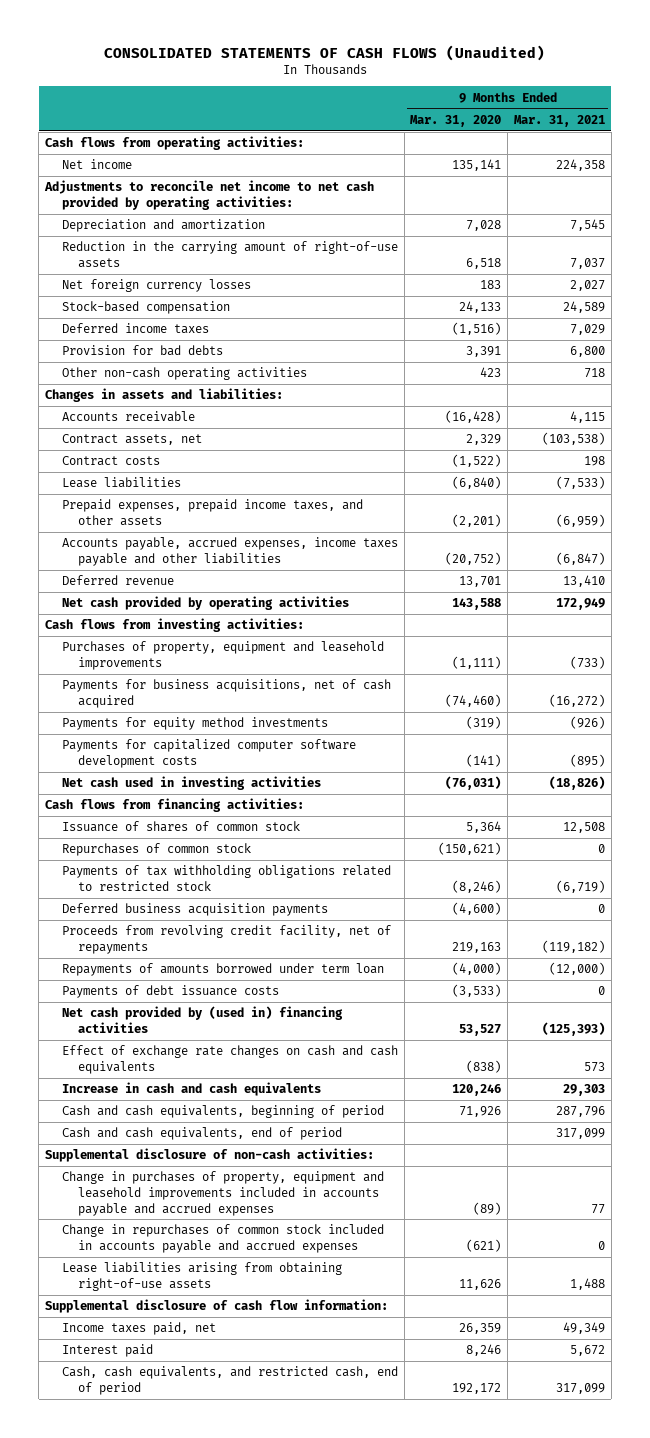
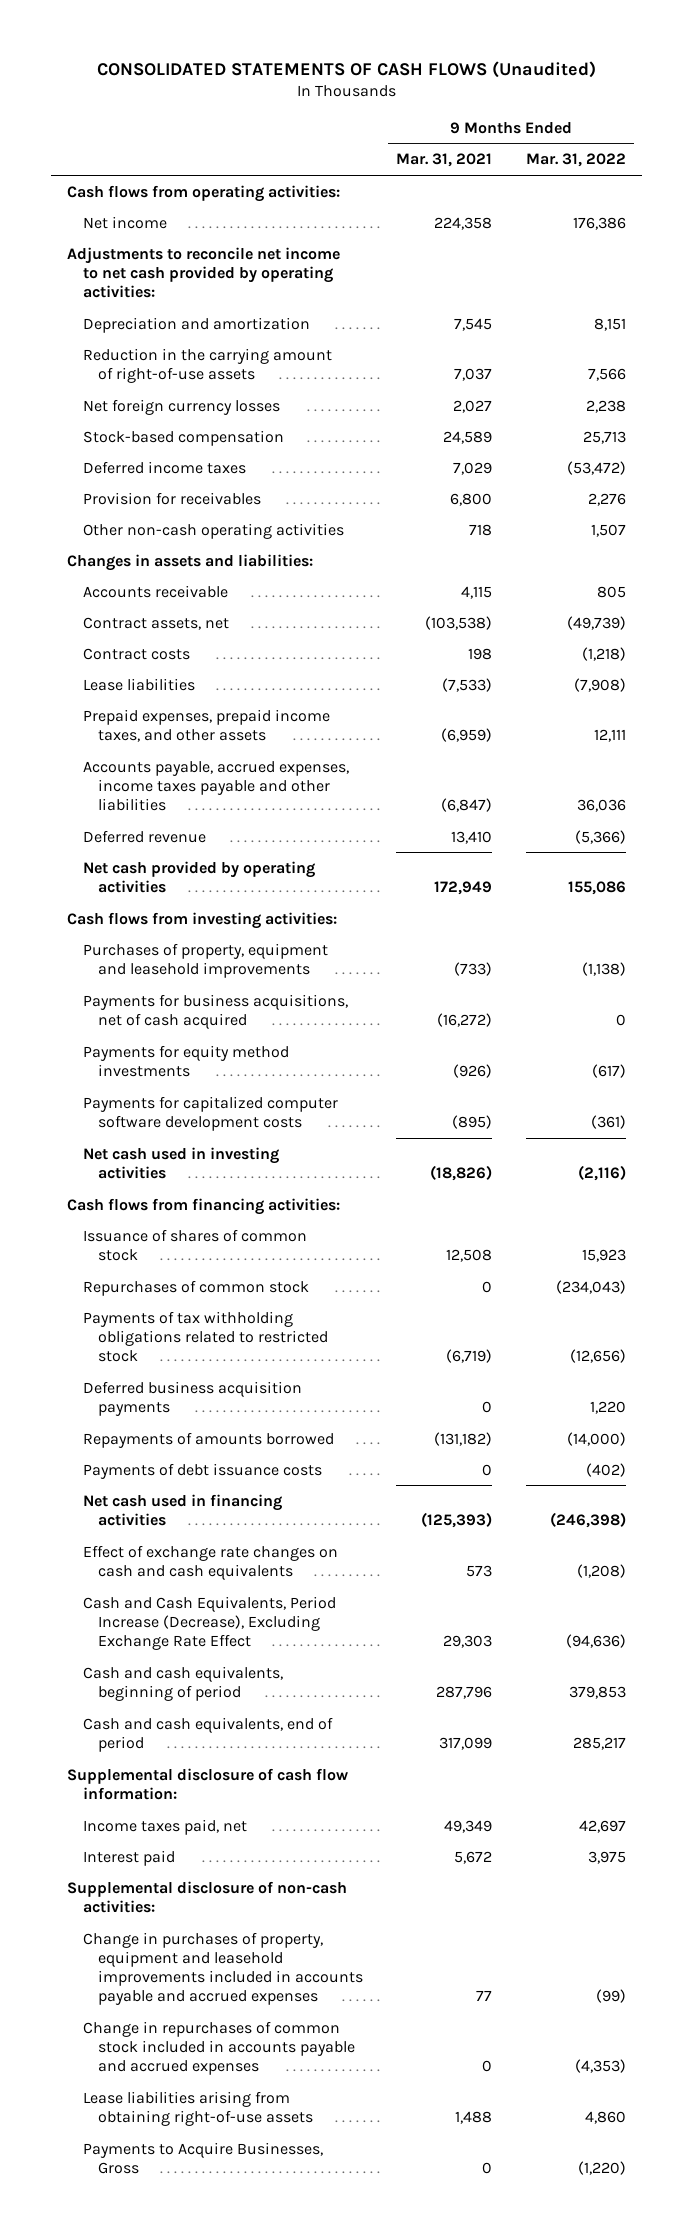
- | 9 Months Ended Mar. 31, 2020 | 9 Months Ended Mar. 31, 2021
+ | 9 Months Ended Mar. 31, 2021 | 9 Months Ended Mar. 31, 2022
- Provision for bad debts | 3,391 | 6,800
+ Provision for receivables | 6,800 | 2,276
- Proceeds from revolving credit facility, net of repayments | 219,163 | (119,182)
- Repayments of amounts borrowed under term loan | (4,000) | (12,000)
+ Repayments of amounts borrowed | (131,182) | (14,000)
- Net cash provided by (used in) financing activities | 53,527 | (125,393)
+ Net cash used in financing activities | (125,393) | (246,398)
- Increase in cash and cash equivalents | 120,246 | 29,303
+ Cash and Cash Equivalents, Period Increase (Decrease), Excluding Exchange Rate Effect | 29,303 | (94,636)
moved up: Supplemental disclosure of cash flow information:
moved up: Income taxes paid, net | 49,349 | 42,697
moved up: Interest paid | 5,672 | 3,975
- Cash, cash equivalents, and restricted cash, end of period | 192,172 | 317,099
+ Payments to Acquire Businesses, Gross | 0 | (1,220)

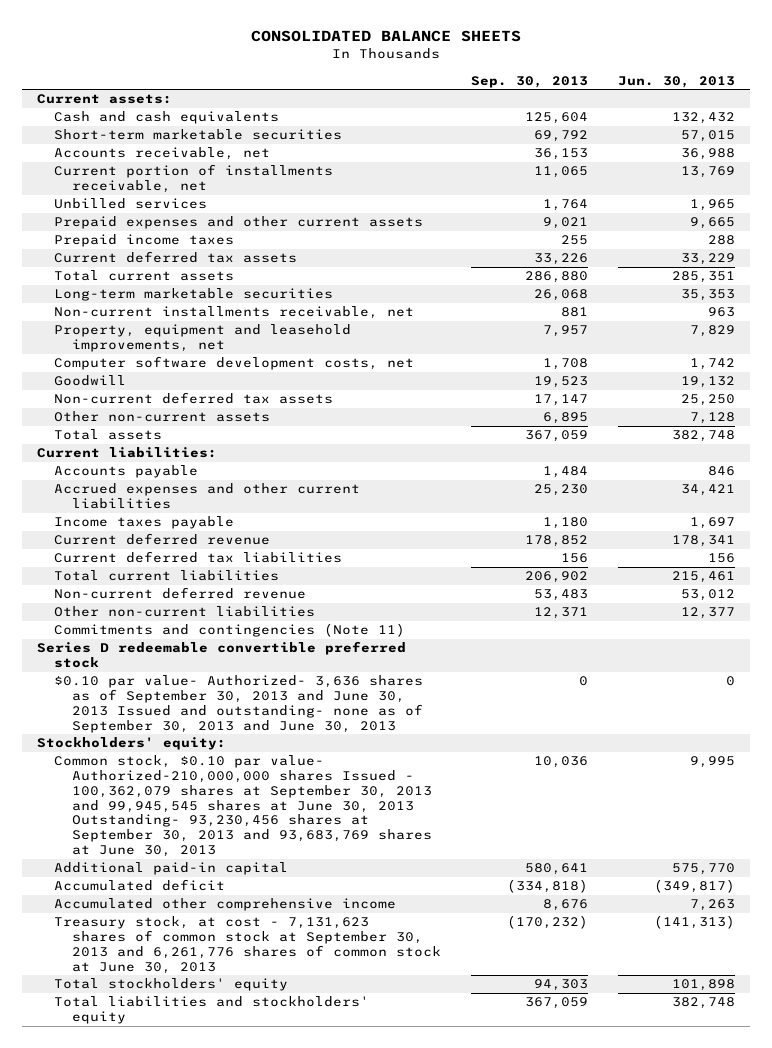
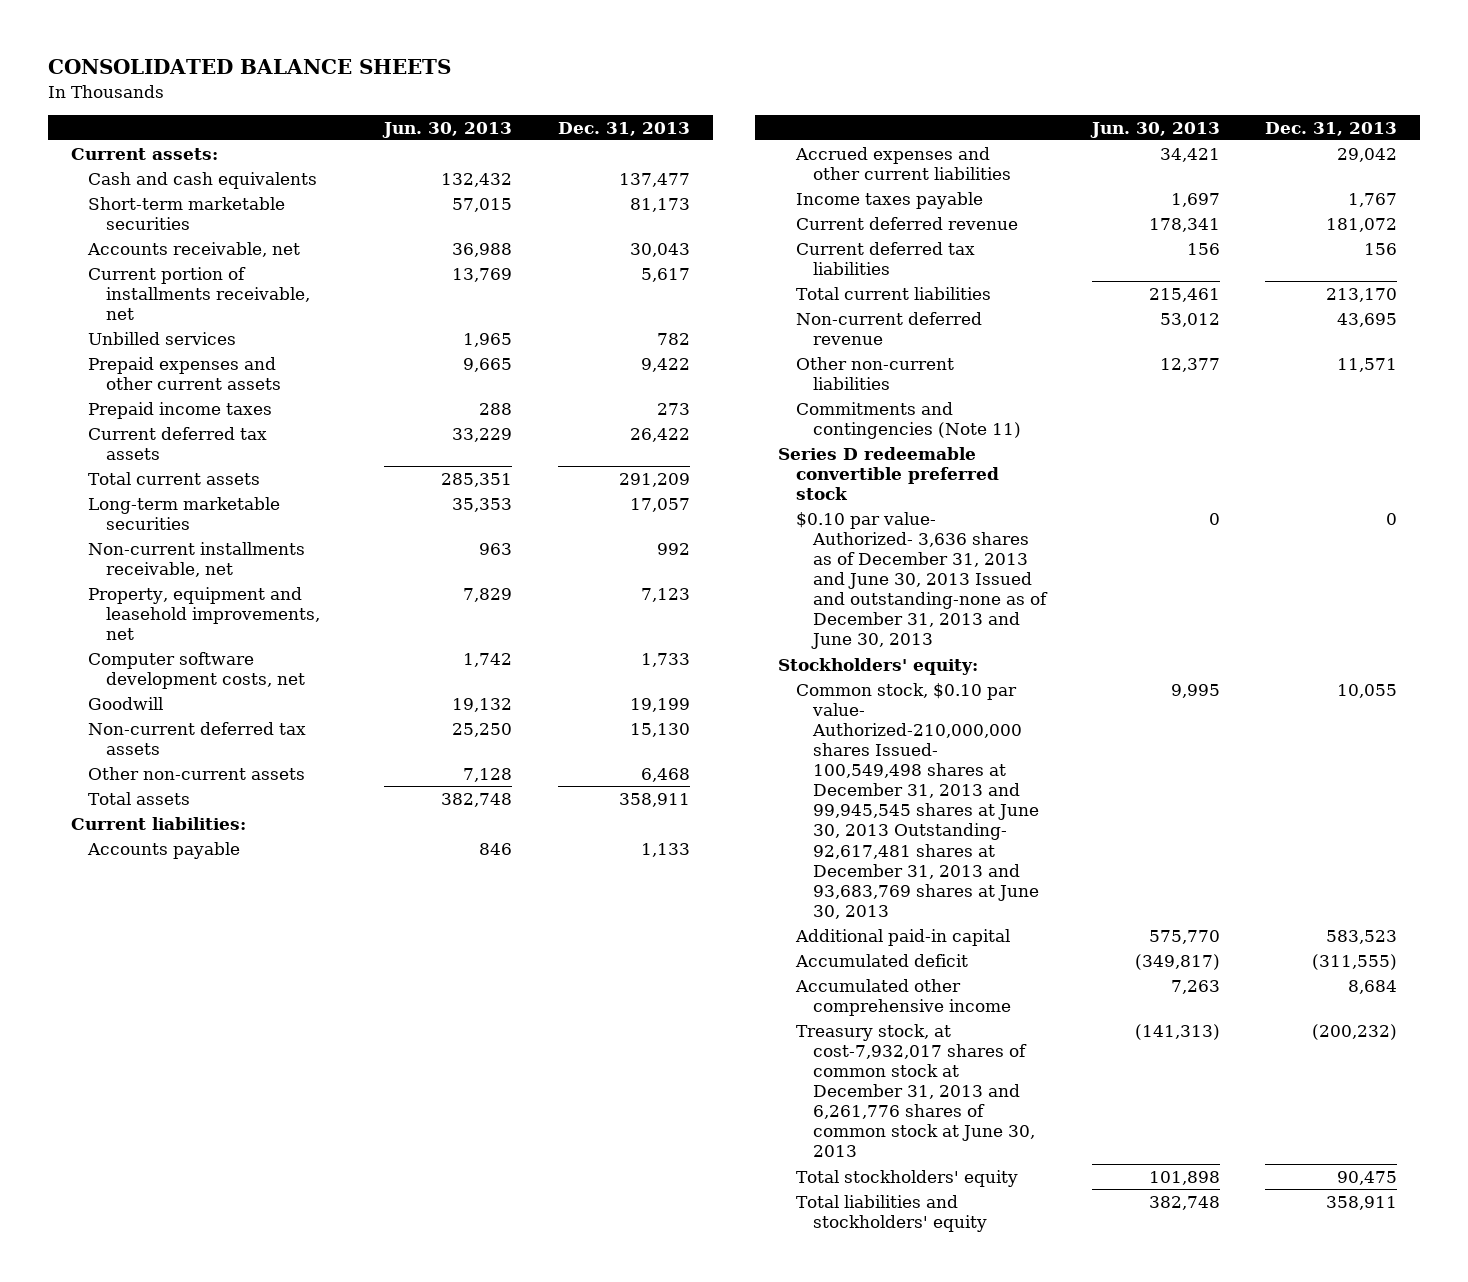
- | Sep. 30, 2013 | Jun. 30, 2013
+ | Jun. 30, 2013 | Dec. 31, 2013
- $0.10 par value- Authorized- 3,636 shares as of September 30, 2013 and June 30, 2013 Issued and outstanding- none as of September 30, 2013 and June 30, 2013 | 0 | 0
+ $0.10 par value- Authorized- 3,636 shares as of December 31, 2013 and June 30, 2013 Issued and outstanding-none as of December 31, 2013 and June 30, 2013 | 0 | 0
- Common stock, $0.10 par value- Authorized-210,000,000 shares Issued - 100,362,079 shares at September 30, 2013 and 99,945,545 shares at June 30, 2013 Outstanding- 93,230,456 shares at September 30, 2013 and 93,683,769 shares at June 30, 2013 | 10,036 | 9,995
+ Common stock, $0.10 par value- Authorized-210,000,000 shares Issued- 100,549,498 shares at December 31, 2013 and 99,945,545 shares at June 30, 2013 Outstanding- 92,617,481 shares at December 31, 2013 and 93,683,769 shares at June 30, 2013 | 9,995 | 10,055
- Treasury stock, at cost - 7,131,623 shares of common stock at September 30, 2013 and 6,261,776 shares of common stock at June 30, 2013 | (170,232) | (141,313)
+ Treasury stock, at cost-7,932,017 shares of common stock at December 31, 2013 and 6,261,776 shares of common stock at June 30, 2013 | (141,313) | (200,232)

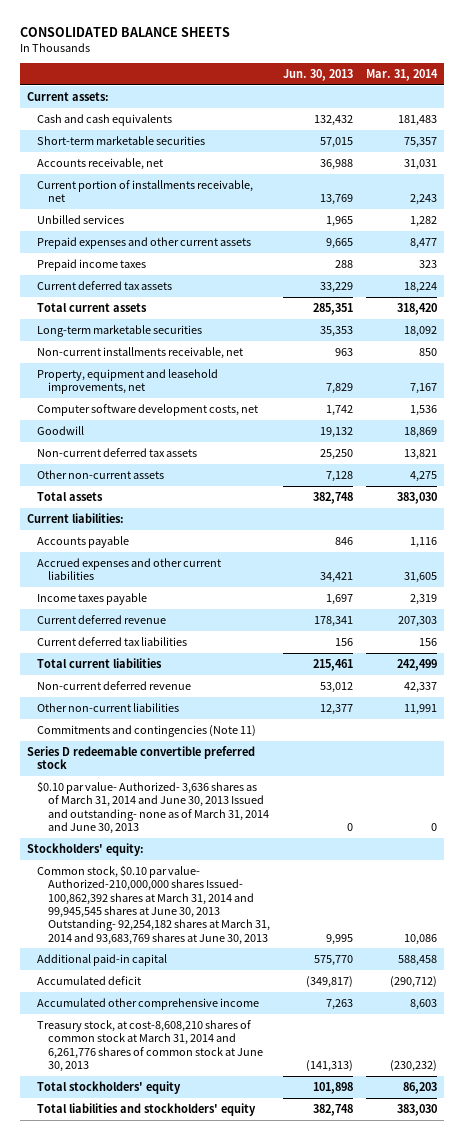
- | Jun. 30, 2013 | Dec. 31, 2013
+ | Jun. 30, 2013 | Mar. 31, 2014
- $0.10 par value- Authorized- 3,636 shares as of December 31, 2013 and June 30, 2013 Issued and outstanding-none as of December 31, 2013 and June 30, 2013 | 0 | 0
+ $0.10 par value- Authorized- 3,636 shares as of March 31, 2014 and June 30, 2013 Issued and outstanding- none as of March 31, 2014 and June 30, 2013 | 0 | 0
- Common stock, $0.10 par value- Authorized-210,000,000 shares Issued- 100,549,498 shares at December 31, 2013 and 99,945,545 shares at June 30, 2013 Outstanding- 92,617,481 shares at December 31, 2013 and 93,683,769 shares at June 30, 2013 | 9,995 | 10,055
+ Common stock, $0.10 par value- Authorized-210,000,000 shares Issued- 100,862,392 shares at March 31, 2014 and 99,945,545 shares at June 30, 2013 Outstanding- 92,254,182 shares at March 31, 2014 and 93,683,769 shares at June 30, 2013 | 9,995 | 10,086
- Treasury stock, at cost-7,932,017 shares of common stock at December 31, 2013 and 6,261,776 shares of common stock at June 30, 2013 | (141,313) | (200,232)
+ Treasury stock, at cost-8,608,210 shares of common stock at March 31, 2014 and 6,261,776 shares of common stock at June 30, 2013 | (141,313) | (230,232)

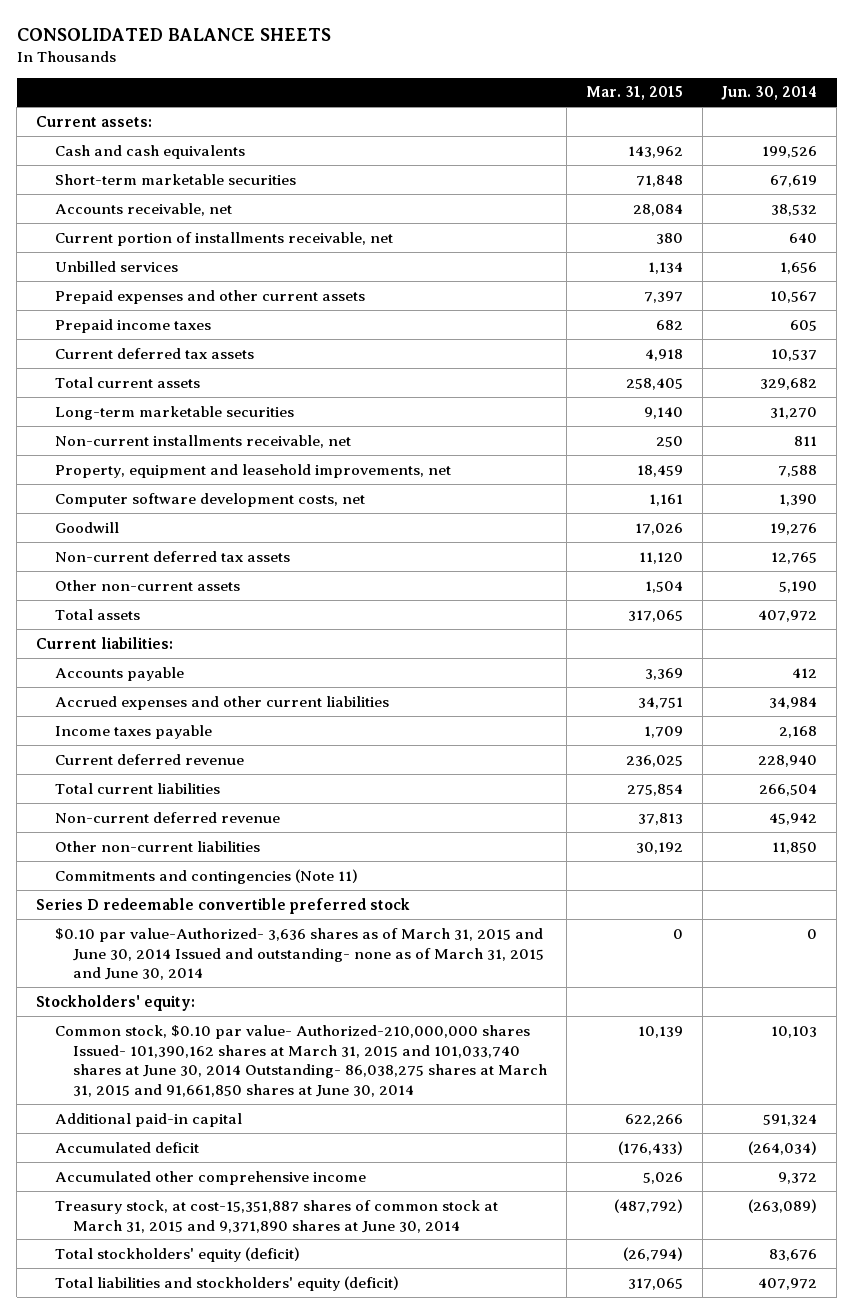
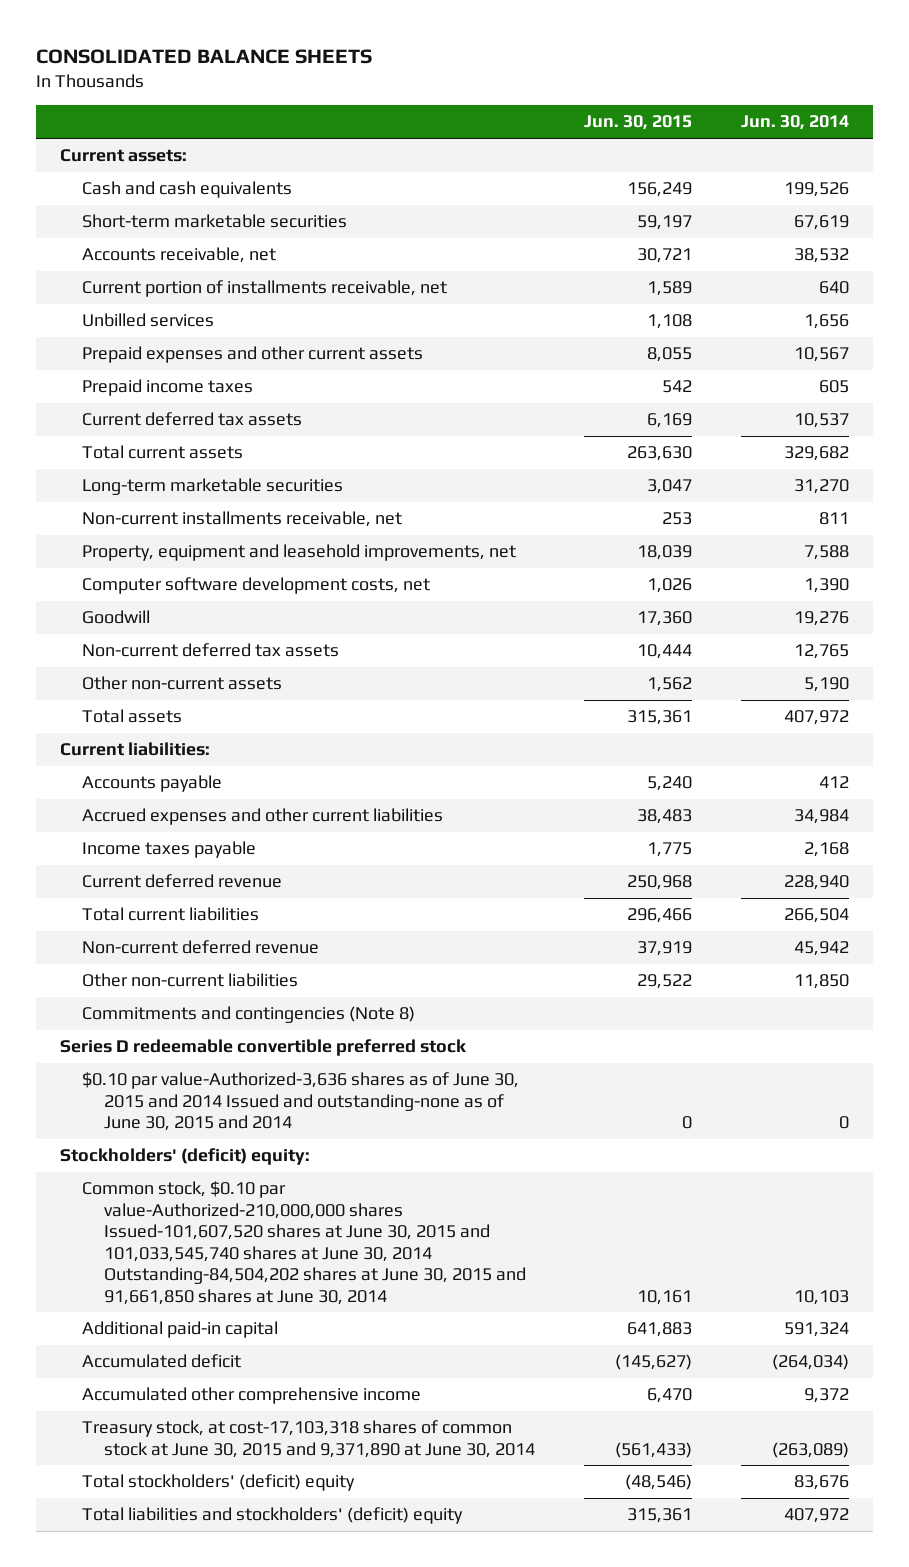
- | Mar. 31, 2015 | Jun. 30, 2014
+ | Jun. 30, 2015 | Jun. 30, 2014
- Commitments and contingencies (Note 11)
+ Commitments and contingencies (Note 8)
- $0.10 par value-Authorized- 3,636 shares as of March 31, 2015 and June 30, 2014 Issued and outstanding- none as of March 31, 2015 and June 30, 2014 | 0 | 0
- Stockholders' equity:
- Common stock, $0.10 par value- Authorized-210,000,000 shares Issued- 101,390,162 shares at March 31, 2015 and 101,033,740 shares at June 30, 2014 Outstanding- 86,038,275 shares at March 31, 2015 and 91,661,850 shares at June 30, 2014 | 10,139 | 10,103
+ $0.10 par value-Authorized-3,636 shares as of June 30, 2015 and 2014 Issued and outstanding-none as of June 30, 2015 and 2014 | 0 | 0
+ Stockholders' (deficit) equity:
+ Common stock, $0.10 par value-Authorized-210,000,000 shares Issued-101,607,520 shares at June 30, 2015 and 101,033,545,740 shares at June 30, 2014 Outstanding-84,504,202 shares at June 30, 2015 and 91,661,850 shares at June 30, 2014 | 10,161 | 10,103
- Treasury stock, at cost-15,351,887 shares of common stock at March 31, 2015 and 9,371,890 shares at June 30, 2014 | (487,792) | (263,089)
- Total stockholders' equity (deficit) | (26,794) | 83,676
- Total liabilities and stockholders' equity (deficit) | 317,065 | 407,972
+ Treasury stock, at cost-17,103,318 shares of common stock at June 30, 2015 and 9,371,890 at June 30, 2014 | (561,433) | (263,089)
+ Total stockholders' (deficit) equity | (48,546) | 83,676
+ Total liabilities and stockholders' (deficit) equity | 315,361 | 407,972

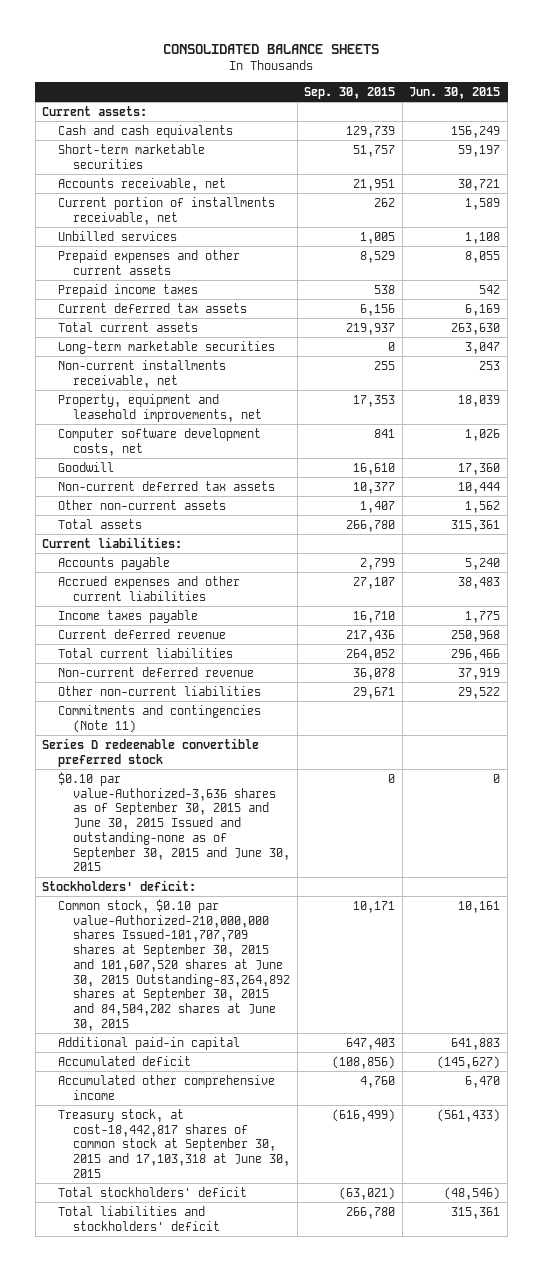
- | Jun. 30, 2015 | Jun. 30, 2014
+ | Sep. 30, 2015 | Jun. 30, 2015
- Commitments and contingencies (Note 8)
+ Commitments and contingencies (Note 11)
- $0.10 par value-Authorized-3,636 shares as of June 30, 2015 and 2014 Issued and outstanding-none as of June 30, 2015 and 2014 | 0 | 0
- Stockholders' (deficit) equity:
- Common stock, $0.10 par value-Authorized-210,000,000 shares Issued-101,607,520 shares at June 30, 2015 and 101,033,545,740 shares at June 30, 2014 Outstanding-84,504,202 shares at June 30, 2015 and 91,661,850 shares at June 30, 2014 | 10,161 | 10,103
+ $0.10 par value-Authorized-3,636 shares as of September 30, 2015 and June 30, 2015 Issued and outstanding-none as of September 30, 2015 and June 30, 2015 | 0 | 0
+ Stockholders' deficit:
+ Common stock, $0.10 par value-Authorized-210,000,000 shares Issued-101,707,709 shares at September 30, 2015 and 101,607,520 shares at June 30, 2015 Outstanding-83,264,892 shares at September 30, 2015 and 84,504,202 shares at June 30, 2015 | 10,171 | 10,161
- Treasury stock, at cost-17,103,318 shares of common stock at June 30, 2015 and 9,371,890 at June 30, 2014 | (561,433) | (263,089)
- Total stockholders' (deficit) equity | (48,546) | 83,676
- Total liabilities and stockholders' (deficit) equity | 315,361 | 407,972
+ Treasury stock, at cost-18,442,817 shares of common stock at September 30, 2015 and 17,103,318 at June 30, 2015 | (616,499) | (561,433)
+ Total stockholders' deficit | (63,021) | (48,546)
+ Total liabilities and stockholders' deficit | 266,780 | 315,361

